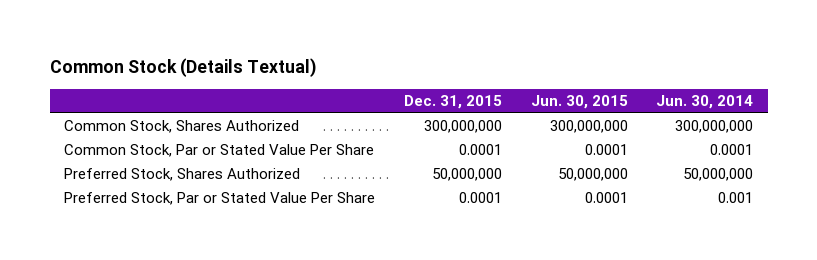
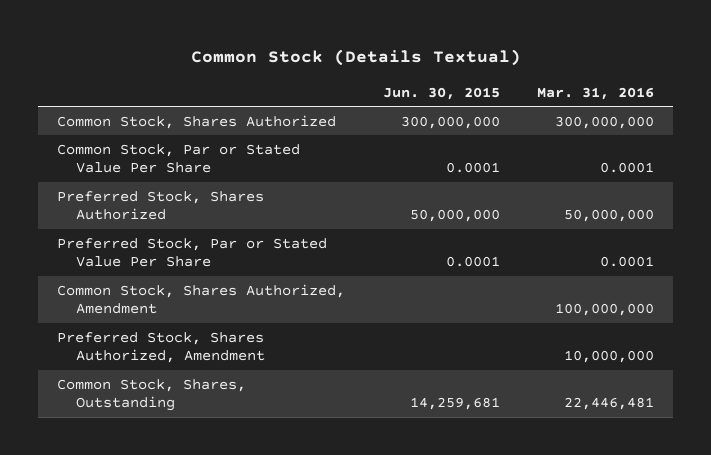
- | Dec. 31, 2015 | Jun. 30, 2015 | Jun. 30, 2014
+ | Jun. 30, 2015 | Mar. 31, 2016
+ Common Stock, Shares Authorized, Amendment | | 100,000,000
+ Preferred Stock, Shares Authorized, Amendment | | 10,000,000
+ Common Stock, Shares, Outstanding | 14,259,681 | 22,446,481

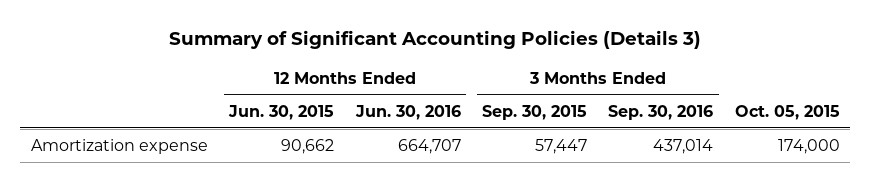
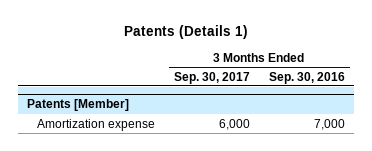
- Summary of Significant Accounting Policies (Details 3)
+ Patents (Details 1)
- | 12 Months Ended Jun. 30, 2015 | 12 Months Ended Jun. 30, 2016 | 3 Months Ended Sep. 30, 2015 | 3 Months Ended Sep. 30, 2016 | Oct. 05, 2015
+ | 3 Months Ended Sep. 30, 2017 | 3 Months Ended Sep. 30, 2016
- Amortization expense | 90,662 | 664,707 | 57,447 | 437,014 | 174,000
+ Patents [Member]
+ Amortization expense | 6,000 | 7,000

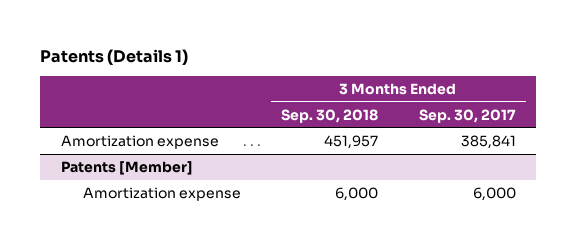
- | 3 Months Ended Sep. 30, 2017 | 3 Months Ended Sep. 30, 2016
+ | 3 Months Ended Sep. 30, 2018 | 3 Months Ended Sep. 30, 2017
+ Amortization expense | 451,957 | 385,841

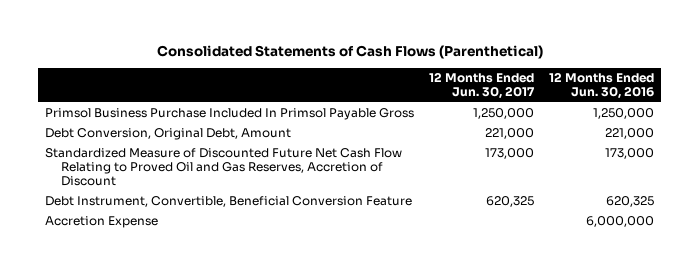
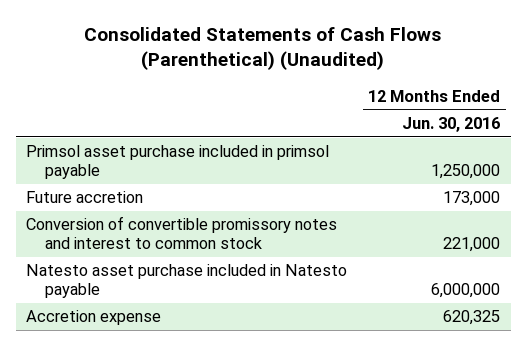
- Consolidated Statements of Cash Flows (Parenthetical)
+ Consolidated Statements of Cash Flows (Parenthetical) (Unaudited)
- | 12 Months Ended Jun. 30, 2017 | 12 Months Ended Jun. 30, 2016
+ | 12 Months Ended Jun. 30, 2016
- Primsol Business Purchase Included In Primsol Payable Gross | 1,250,000 | 1,250,000
- Debt Conversion, Original Debt, Amount | 221,000 | 221,000
- Standardized Measure of Discounted Future Net Cash Flow Relating to Proved Oil and Gas Reserves, Accretion of Discount | 173,000 | 173,000
- Debt Instrument, Convertible, Beneficial Conversion Feature | 620,325 | 620,325
- Accretion Expense | | 6,000,000
+ Primsol asset purchase included in primsol payable | 1,250,000
+ Future accretion | 173,000
+ Conversion of convertible promissory notes and interest to common stock | 221,000
+ Natesto asset purchase included in Natesto payable | 6,000,000
+ Accretion expense | 620,325

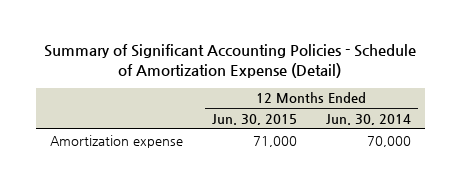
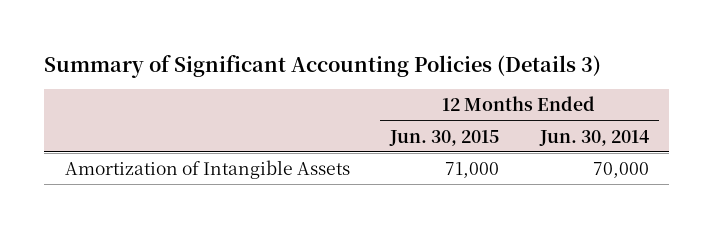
- Summary of Significant Accounting Policies - Schedule of Amortization Expense (Detail)
+ Summary of Significant Accounting Policies (Details 3)
- Amortization expense | 71,000 | 70,000
+ Amortization of Intangible Assets | 71,000 | 70,000

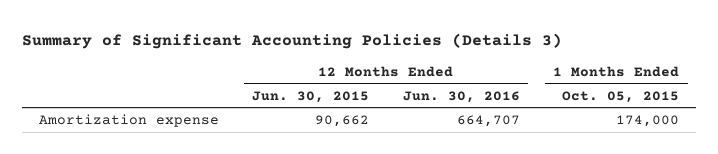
- | 12 Months Ended Jun. 30, 2015 | 12 Months Ended Jun. 30, 2014
+ | 12 Months Ended Jun. 30, 2015 | 12 Months Ended Jun. 30, 2016 | 1 Months Ended Oct. 05, 2015
- Amortization of Intangible Assets | 71,000 | 70,000
+ Amortization expense | 90,662 | 664,707 | 174,000

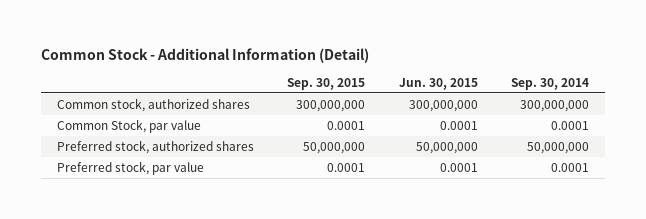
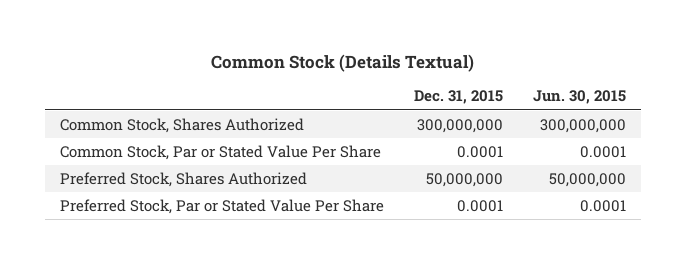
- Common Stock - Additional Information (Detail)
+ Common Stock (Details Textual)
- | Sep. 30, 2015 | Jun. 30, 2015 | Sep. 30, 2014
+ | Dec. 31, 2015 | Jun. 30, 2015
- Common stock, authorized shares | 300,000,000 | 300,000,000 | 300,000,000
- Common Stock, par value | 0.0001 | 0.0001 | 0.0001
- Preferred stock, authorized shares | 50,000,000 | 50,000,000 | 50,000,000
- Preferred stock, par value | 0.0001 | 0.0001 | 0.0001
+ Common Stock, Shares Authorized | 300,000,000 | 300,000,000
+ Common Stock, Par or Stated Value Per Share | 0.0001 | 0.0001
+ Preferred Stock, Shares Authorized | 50,000,000 | 50,000,000
+ Preferred Stock, Par or Stated Value Per Share | 0.0001 | 0.0001

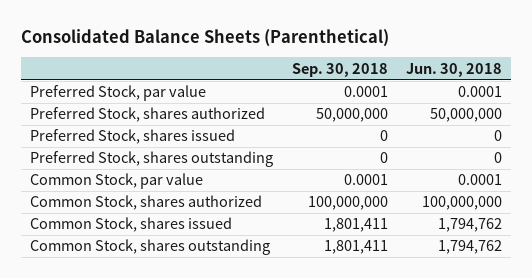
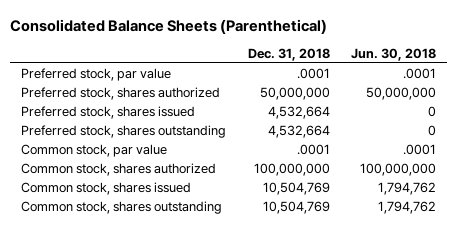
- | Sep. 30, 2018 | Jun. 30, 2018
+ | Dec. 31, 2018 | Jun. 30, 2018
- Preferred Stock, par value | 0.0001 | 0.0001
- Preferred Stock, shares authorized | 50,000,000 | 50,000,000
- Preferred Stock, shares issued | 0 | 0
- Preferred Stock, shares outstanding | 0 | 0
- Common Stock, par value | 0.0001 | 0.0001
- Common Stock, shares authorized | 100,000,000 | 100,000,000
- Common Stock, shares issued | 1,801,411 | 1,794,762
- Common Stock, shares outstanding | 1,801,411 | 1,794,762
+ Preferred stock, par value | .0001 | .0001
+ Preferred stock, shares authorized | 50,000,000 | 50,000,000
+ Preferred stock, shares issued | 4,532,664 | 0
+ Preferred stock, shares outstanding | 4,532,664 | 0
+ Common stock, par value | .0001 | .0001
+ Common stock, shares authorized | 100,000,000 | 100,000,000
+ Common stock, shares issued | 10,504,769 | 1,794,762
+ Common stock, shares outstanding | 10,504,769 | 1,794,762

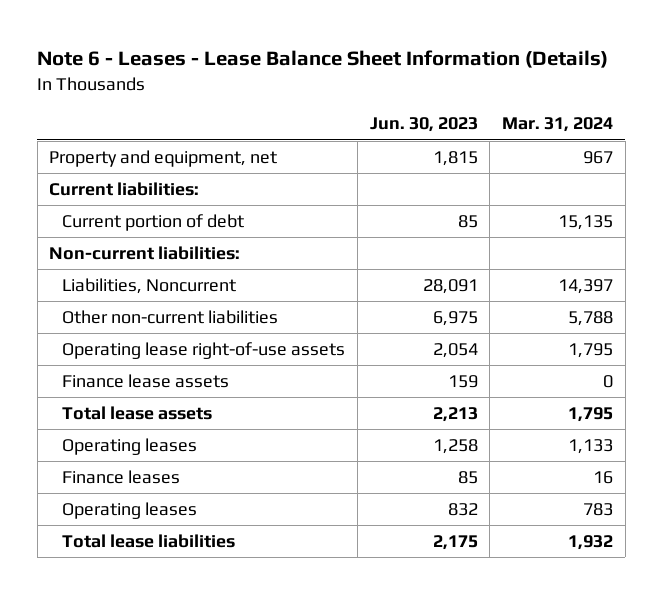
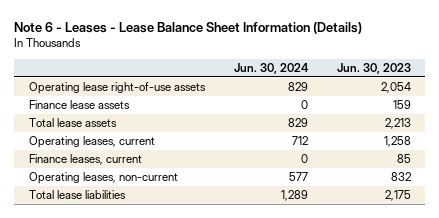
- | Jun. 30, 2023 | Mar. 31, 2024
+ | Jun. 30, 2024 | Jun. 30, 2023
- Property and equipment, net | 1,815 | 967
- Current liabilities:
- Current portion of debt | 85 | 15,135
- Non-current liabilities:
- Liabilities, Noncurrent | 28,091 | 14,397
- Other non-current liabilities | 6,975 | 5,788
- Operating leases | 1,258 | 1,133
- Finance leases | 85 | 16
- Operating leases | 832 | 783
+ Operating leases, current | 712 | 1,258
+ Finance leases, current | 0 | 85
+ Operating leases, non-current | 577 | 832

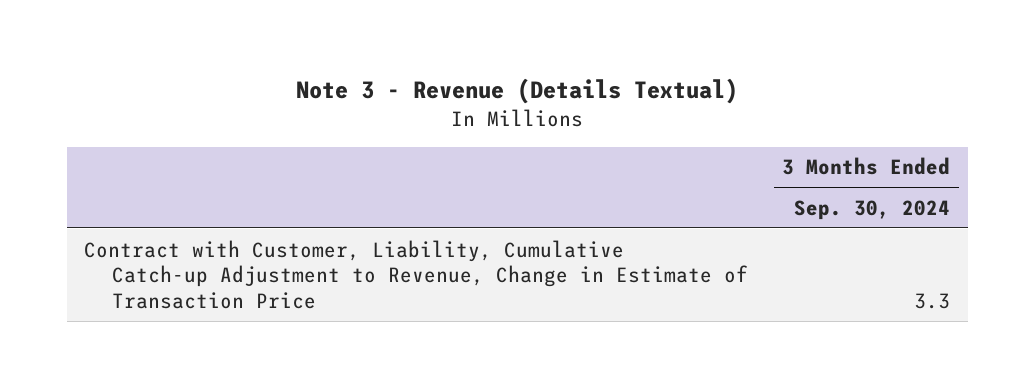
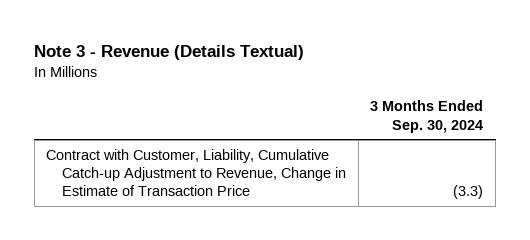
- Contract with Customer, Liability, Cumulative Catch-up Adjustment to Revenue, Change in Estimate of Transaction Price | 3.3
+ Contract with Customer, Liability, Cumulative Catch-up Adjustment to Revenue, Change in Estimate of Transaction Price | (3.3)

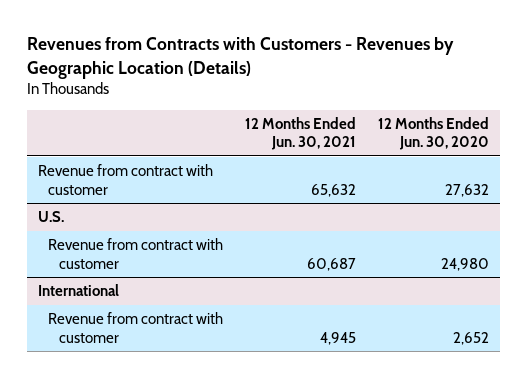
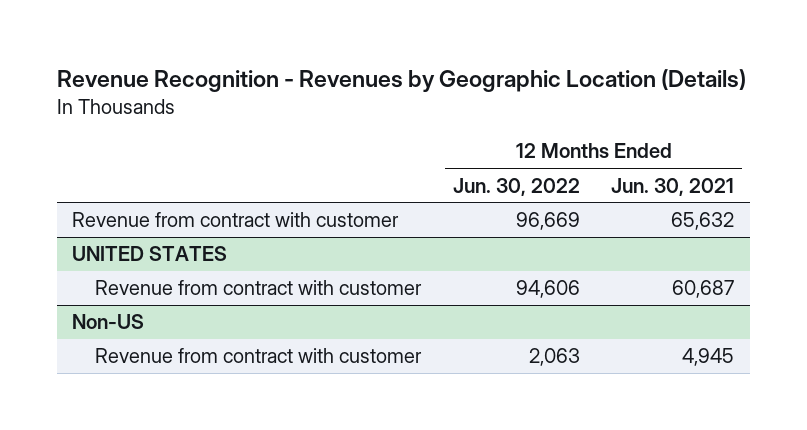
- Revenues from Contracts with Customers - Revenues by Geographic Location (Details)
+ Revenue Recognition - Revenues by Geographic Location (Details)
- | 12 Months Ended Jun. 30, 2021 | 12 Months Ended Jun. 30, 2020
+ | 12 Months Ended Jun. 30, 2022 | 12 Months Ended Jun. 30, 2021
- U.S.
+ UNITED STATES
- International
+ Non-US

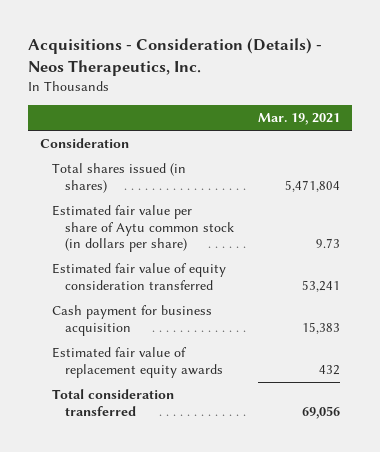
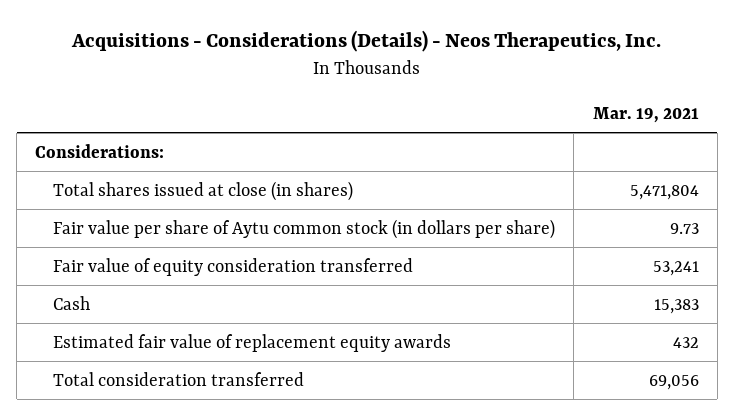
- Acquisitions - Consideration (Details) - Neos Therapeutics, Inc.
+ Acquisitions - Considerations (Details) - Neos Therapeutics, Inc.
- Consideration
- Total shares issued (in shares) | 5,471,804
- Estimated fair value per share of Aytu common stock (in dollars per share) | 9.73
- Estimated fair value of equity consideration transferred | 53,241
- Cash payment for business acquisition | 15,383
+ Considerations:
+ Total shares issued at close (in shares) | 5,471,804
+ Fair value per share of Aytu common stock (in dollars per share) | 9.73
+ Fair value of equity consideration transferred | 53,241
+ Cash | 15,383

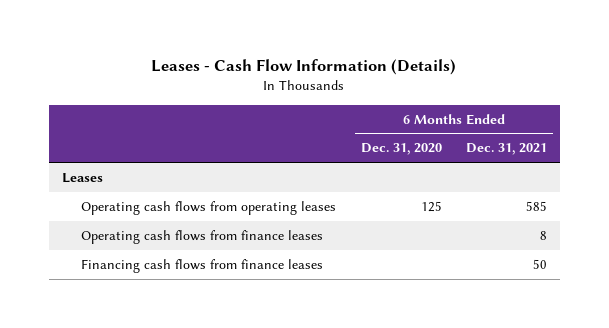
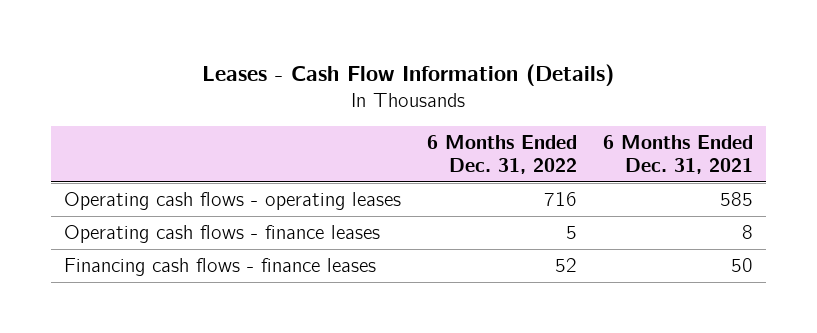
- | 6 Months Ended Dec. 31, 2020 | 6 Months Ended Dec. 31, 2021
+ | 6 Months Ended Dec. 31, 2022 | 6 Months Ended Dec. 31, 2021
- Leases
- Operating cash flows from operating leases | 125 | 585
- Operating cash flows from finance leases | | 8
- Financing cash flows from finance leases | | 50
+ Operating cash flows - operating leases | 716 | 585
+ Operating cash flows - finance leases | 5 | 8
+ Financing cash flows - finance leases | 52 | 50

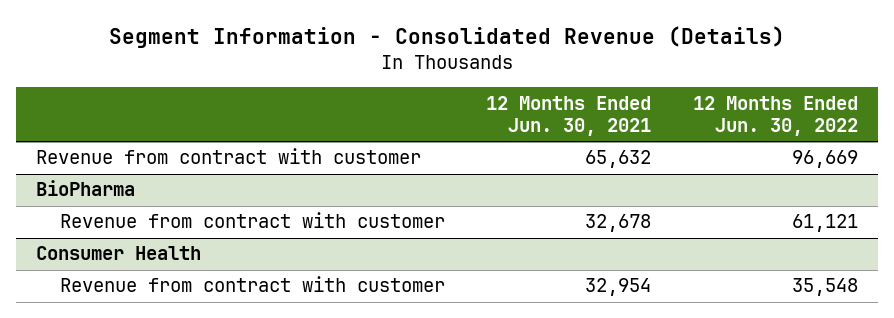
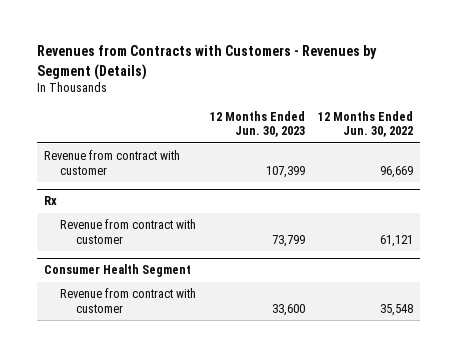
- Segment Information - Consolidated Revenue (Details)
+ Revenues from Contracts with Customers - Revenues by Segment (Details)
- | 12 Months Ended Jun. 30, 2021 | 12 Months Ended Jun. 30, 2022
+ | 12 Months Ended Jun. 30, 2023 | 12 Months Ended Jun. 30, 2022
- BioPharma
+ Rx
- Consumer Health
+ Consumer Health Segment

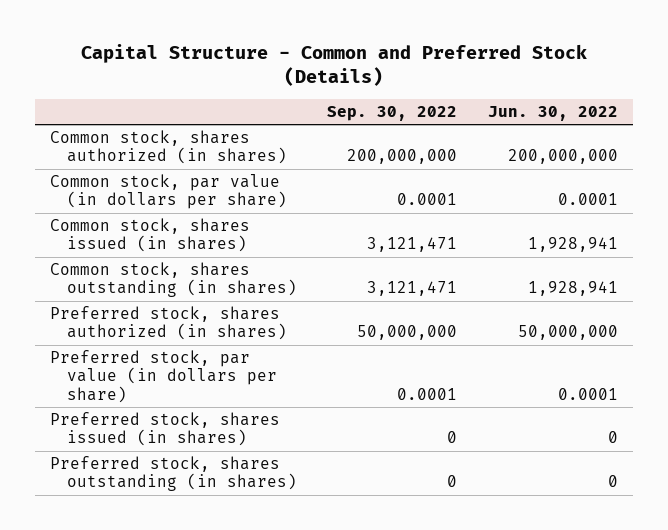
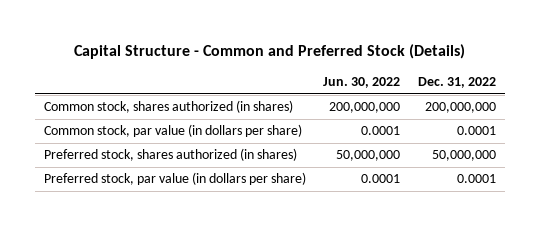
- | Sep. 30, 2022 | Jun. 30, 2022
+ | Jun. 30, 2022 | Dec. 31, 2022
- Common stock, shares issued (in shares) | 3,121,471 | 1,928,941
- Common stock, shares outstanding (in shares) | 3,121,471 | 1,928,941
- Preferred stock, shares issued (in shares) | 0 | 0
- Preferred stock, shares outstanding (in shares) | 0 | 0

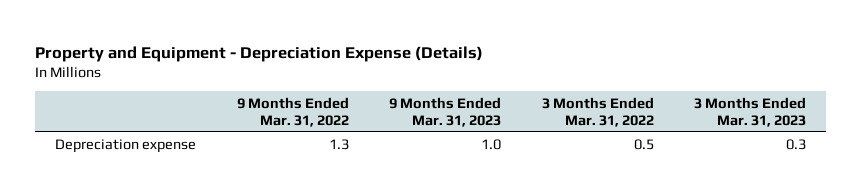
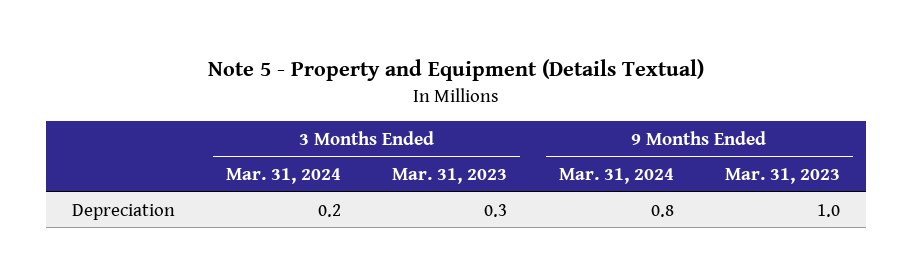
- Property and Equipment - Depreciation Expense (Details)
+ Note 5 - Property and Equipment (Details Textual)
- | 9 Months Ended Mar. 31, 2022 | 9 Months Ended Mar. 31, 2023 | 3 Months Ended Mar. 31, 2022 | 3 Months Ended Mar. 31, 2023
+ | 3 Months Ended Mar. 31, 2024 | 3 Months Ended Mar. 31, 2023 | 9 Months Ended Mar. 31, 2024 | 9 Months Ended Mar. 31, 2023
- Depreciation expense | 1.3 | 1.0 | 0.5 | 0.3
+ Depreciation | 0.2 | 0.3 | 0.8 | 1.0

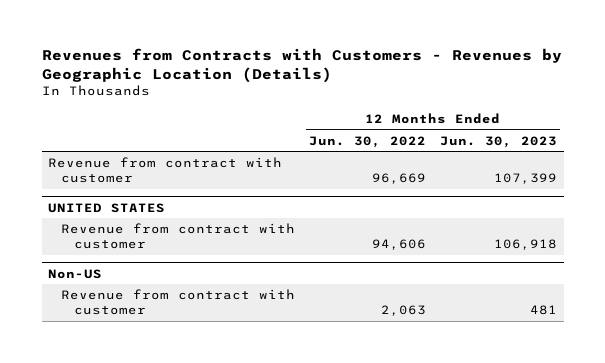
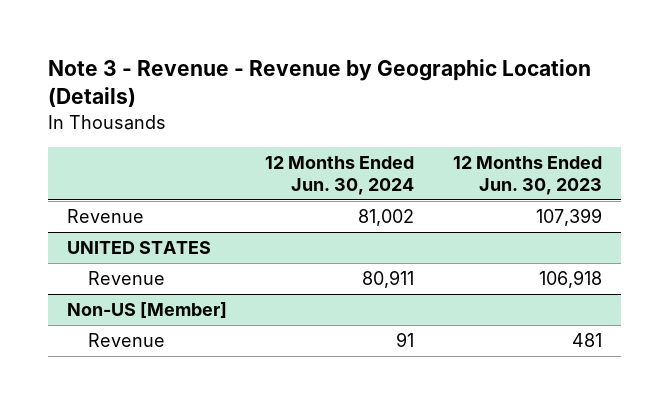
- Revenues from Contracts with Customers - Revenues by Geographic Location (Details)
+ Note 3 - Revenue - Revenue by Geographic Location (Details)
- | 12 Months Ended Jun. 30, 2022 | 12 Months Ended Jun. 30, 2023
+ | 12 Months Ended Jun. 30, 2024 | 12 Months Ended Jun. 30, 2023
- Revenue from contract with customer | 96,669 | 107,399
+ Revenue | 81,002 | 107,399
@ UNITED STATES
- Revenue from contract with customer | 94,606 | 106,918
- Non-US
- Revenue from contract with customer | 2,063 | 481
@ UNITED STATES
+ Revenue | 80,911 | 106,918
+ Non-US [Member]
+ Revenue | 91 | 481

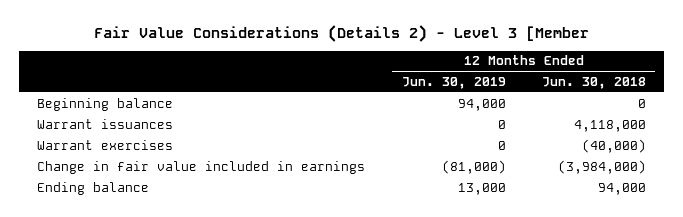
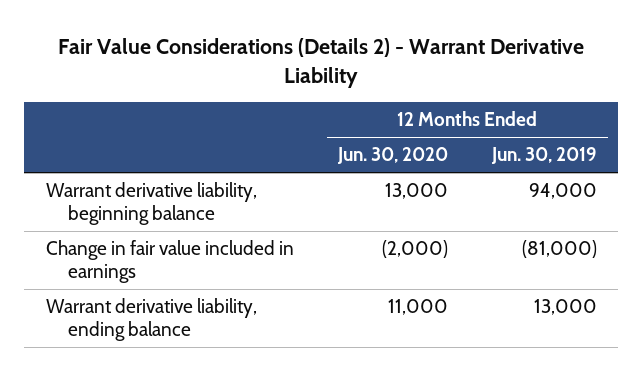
- Fair Value Considerations (Details 2) - Level 3 [Member
+ Fair Value Considerations (Details 2) - Warrant Derivative Liability
- | 12 Months Ended Jun. 30, 2019 | 12 Months Ended Jun. 30, 2018
+ | 12 Months Ended Jun. 30, 2020 | 12 Months Ended Jun. 30, 2019
- Beginning balance | 94,000 | 0
- Warrant issuances | 0 | 4,118,000
- Warrant exercises | 0 | (40,000)
+ Warrant derivative liability, beginning balance | 13,000 | 94,000
- Ending balance | 13,000 | 94,000
+ Warrant derivative liability, ending balance | 11,000 | 13,000

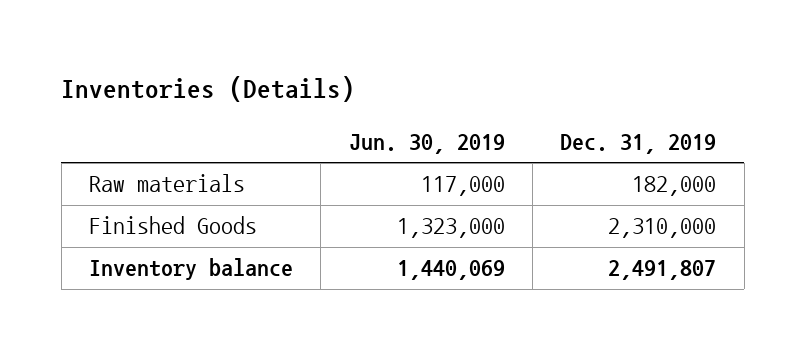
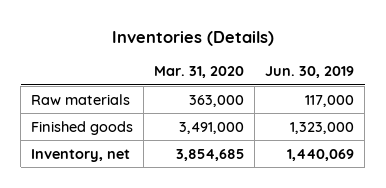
- | Jun. 30, 2019 | Dec. 31, 2019
+ | Mar. 31, 2020 | Jun. 30, 2019
- Finished Goods | 1,323,000 | 2,310,000
- Inventory balance | 1,440,069 | 2,491,807
+ Finished goods | 3,491,000 | 1,323,000
+ Inventory, net | 3,854,685 | 1,440,069

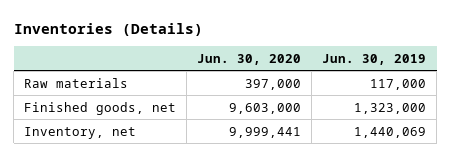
- | Mar. 31, 2020 | Jun. 30, 2019
+ | Jun. 30, 2020 | Jun. 30, 2019
- Finished goods | 3,491,000 | 1,323,000
+ Finished goods, net | 9,603,000 | 1,323,000

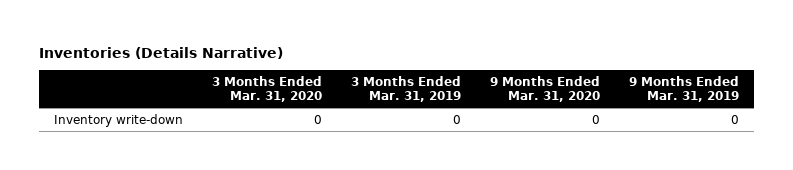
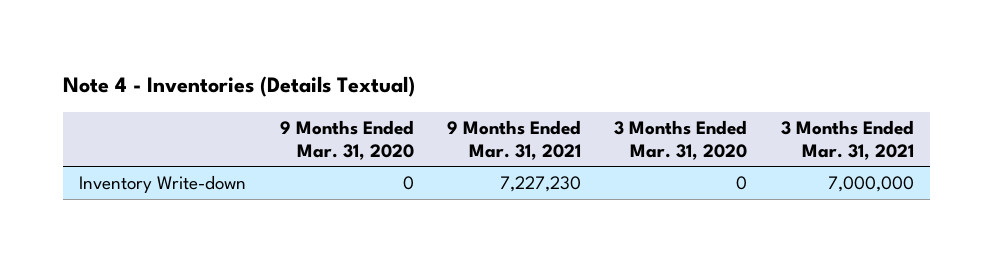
- Inventories (Details Narrative)
+ Note 4 - Inventories (Details Textual)
- | 3 Months Ended Mar. 31, 2020 | 3 Months Ended Mar. 31, 2019 | 9 Months Ended Mar. 31, 2020 | 9 Months Ended Mar. 31, 2019
+ | 9 Months Ended Mar. 31, 2020 | 9 Months Ended Mar. 31, 2021 | 3 Months Ended Mar. 31, 2020 | 3 Months Ended Mar. 31, 2021
- Inventory write-down | 0 | 0 | 0 | 0
+ Inventory Write-down | 0 | 7,227,230 | 0 | 7,000,000

